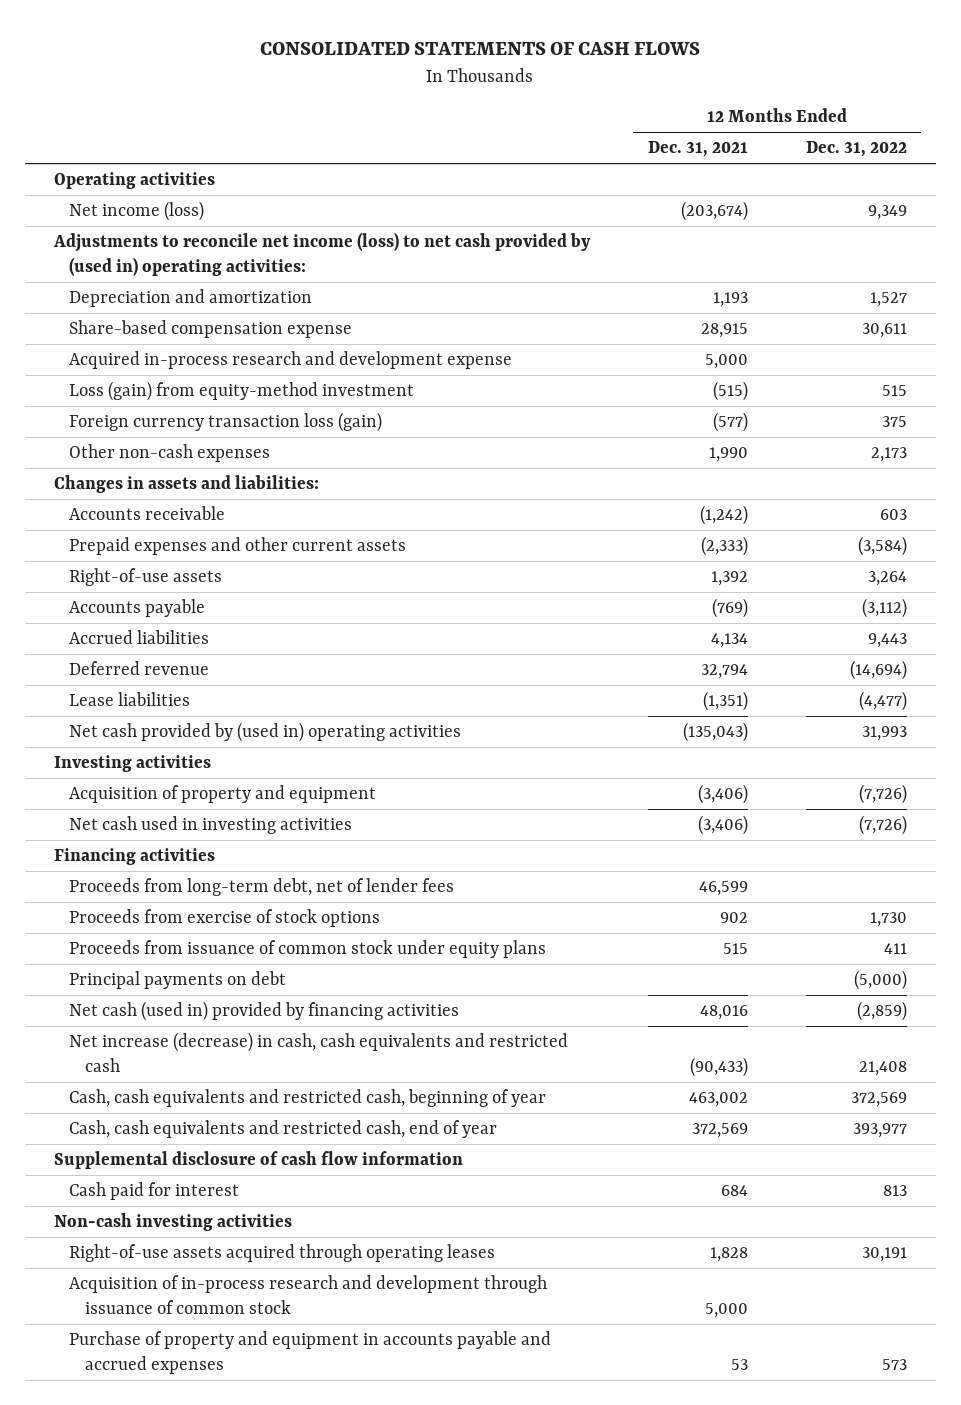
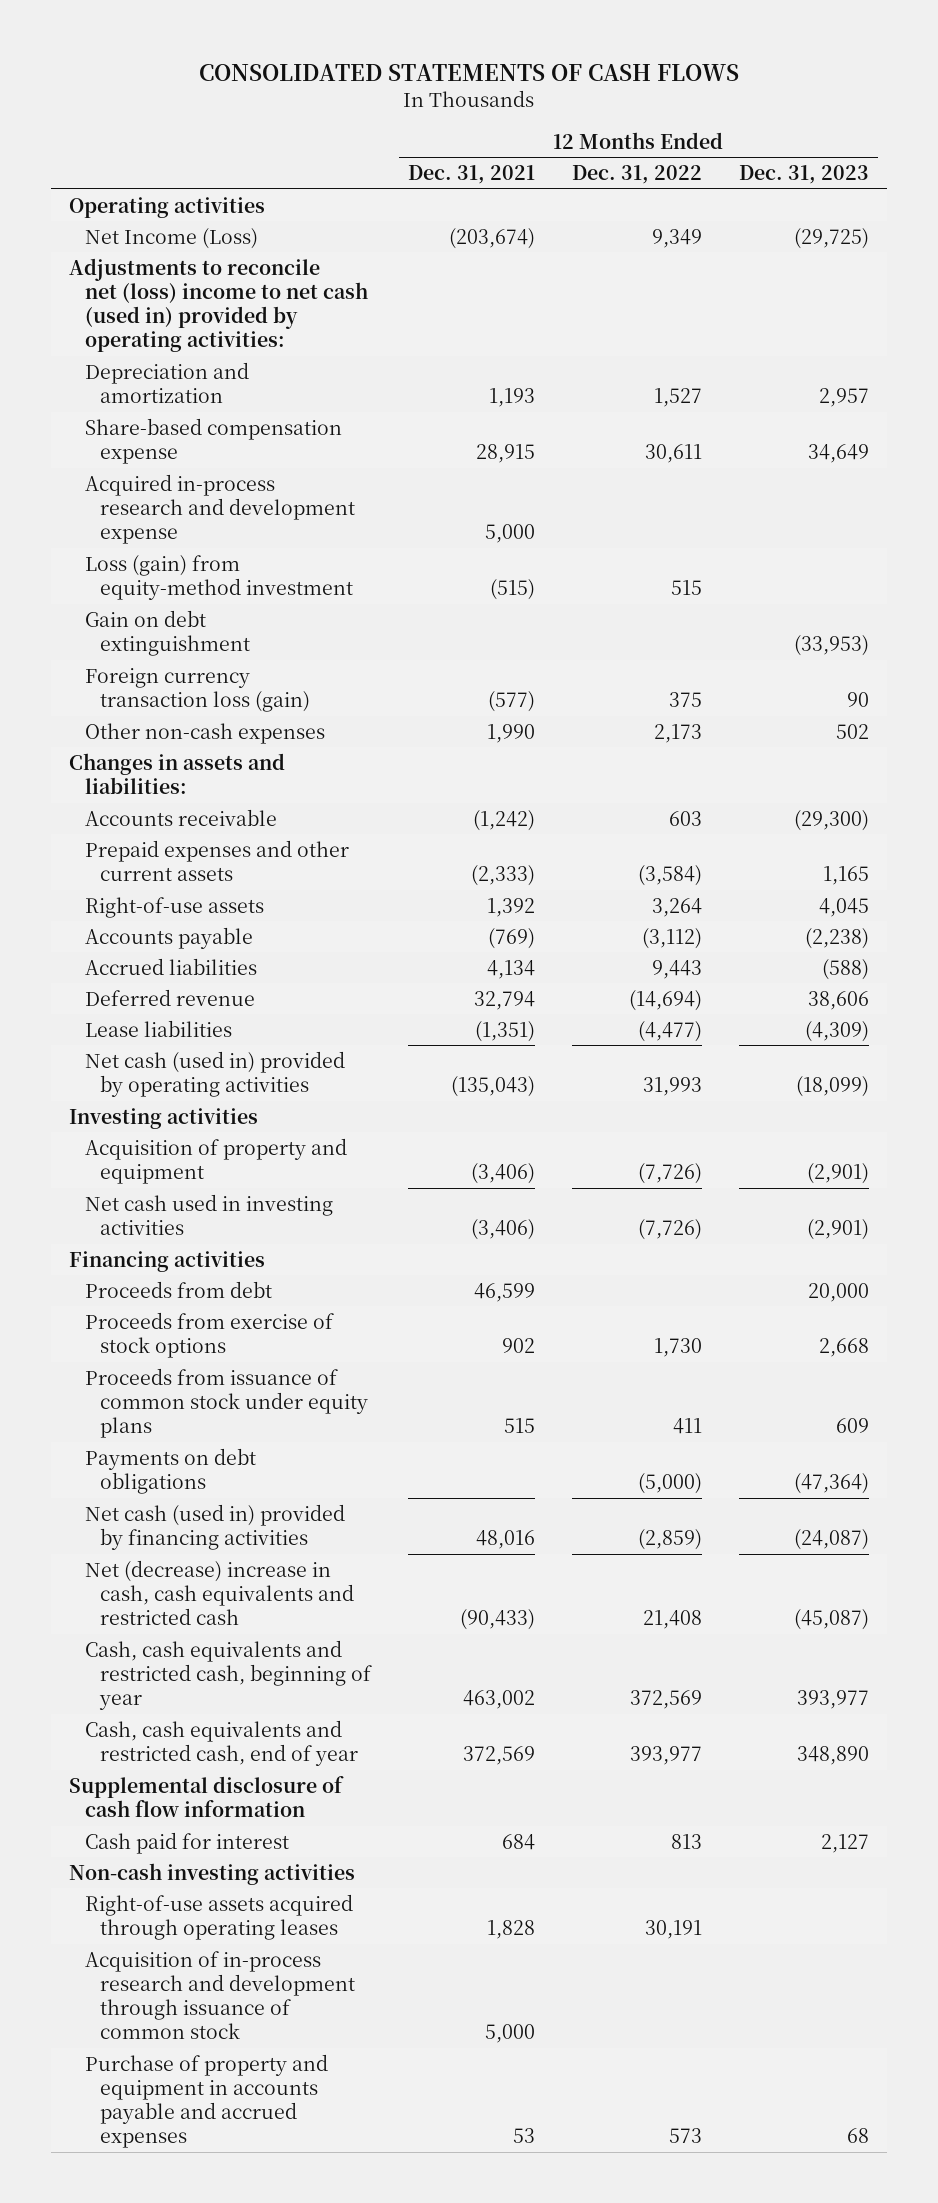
- | 12 Months Ended Dec. 31, 2021 | 12 Months Ended Dec. 31, 2022
+ | 12 Months Ended Dec. 31, 2021 | 12 Months Ended Dec. 31, 2022 | 12 Months Ended Dec. 31, 2023
- Net income (loss) | (203,674) | 9,349
- Adjustments to reconcile net income (loss) to net cash provided by (used in) operating activities:
+ Net Income (Loss) | (203,674) | 9,349 | (29,725)
+ Adjustments to reconcile net (loss) income to net cash (used in) provided by operating activities:
+ Gain on debt extinguishment | | | (33,953)
- Net cash provided by (used in) operating activities | (135,043) | 31,993
+ Net cash (used in) provided by operating activities | (135,043) | 31,993 | (18,099)
- Proceeds from long-term debt, net of lender fees | 46,599 |
+ Proceeds from debt | 46,599 | | 20,000
- Principal payments on debt | | (5,000)
+ Payments on debt obligations | | (5,000) | (47,364)
- Net increase (decrease) in cash, cash equivalents and restricted cash | (90,433) | 21,408
+ Net (decrease) increase in cash, cash equivalents and restricted cash | (90,433) | 21,408 | (45,087)

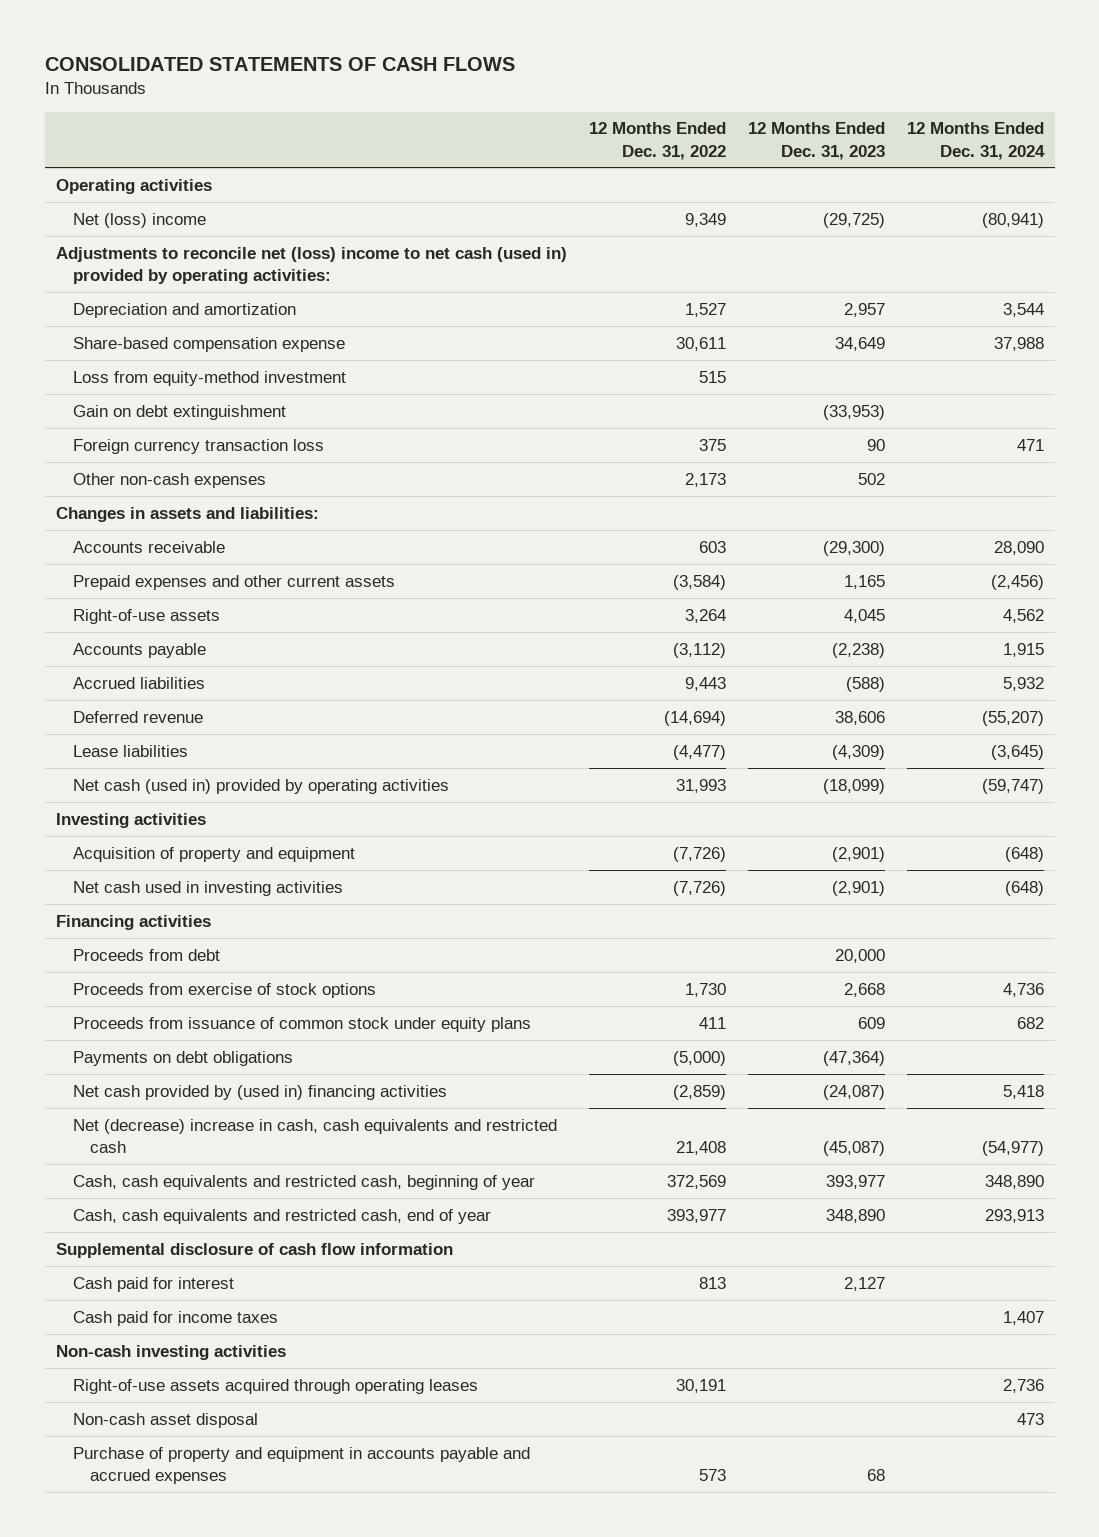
- | 12 Months Ended Dec. 31, 2021 | 12 Months Ended Dec. 31, 2022 | 12 Months Ended Dec. 31, 2023
+ | 12 Months Ended Dec. 31, 2022 | 12 Months Ended Dec. 31, 2023 | 12 Months Ended Dec. 31, 2024
- Net Income (Loss) | (203,674) | 9,349 | (29,725)
+ Net (loss) income | 9,349 | (29,725) | (80,941)
- Acquired in-process research and development expense | 5,000 | |
- Loss (gain) from equity-method investment | (515) | 515 |
+ Loss from equity-method investment | 515 | |
- Foreign currency transaction loss (gain) | (577) | 375 | 90
+ Foreign currency transaction loss | 375 | 90 | 471
- Net cash (used in) provided by financing activities | 48,016 | (2,859) | (24,087)
+ Net cash provided by (used in) financing activities | (2,859) | (24,087) | 5,418
+ Cash paid for income taxes | | | 1,407
- Acquisition of in-process research and development through issuance of common stock | 5,000 | |
+ Non-cash asset disposal | | | 473

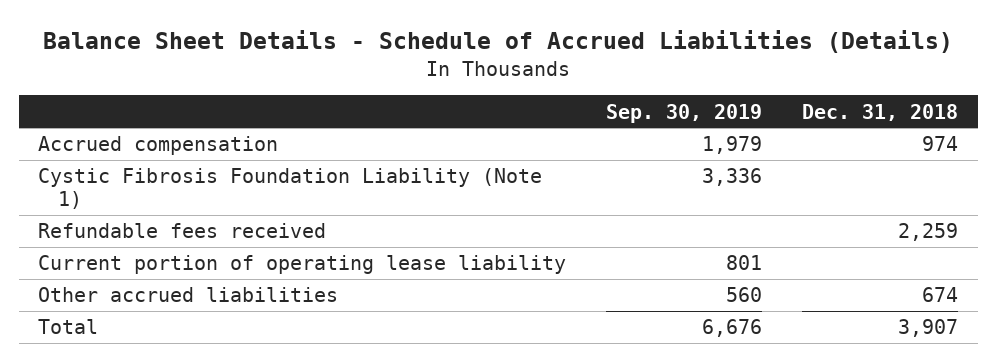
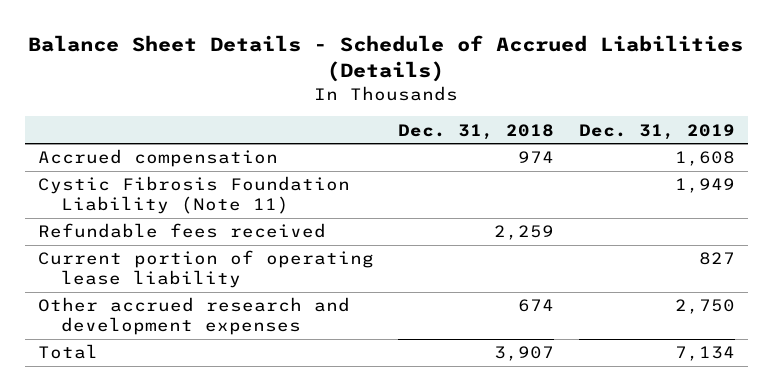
- | Sep. 30, 2019 | Dec. 31, 2018
+ | Dec. 31, 2018 | Dec. 31, 2019
- Cystic Fibrosis Foundation Liability (Note 1) | 3,336 |
+ Cystic Fibrosis Foundation Liability (Note 11) | | 1,949
- Other accrued liabilities | 560 | 674
+ Other accrued research and development expenses | 674 | 2,750

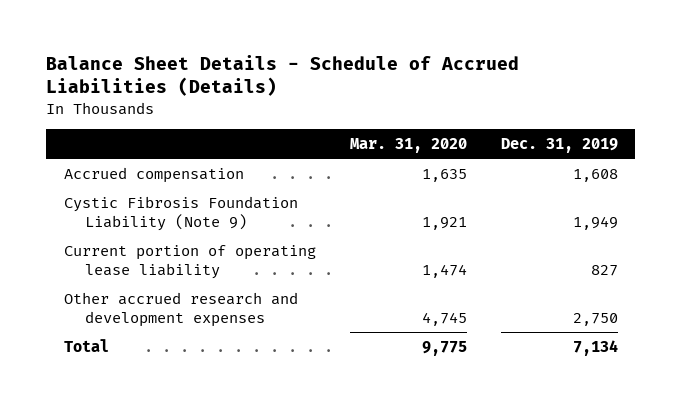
- | Dec. 31, 2018 | Dec. 31, 2019
+ | Mar. 31, 2020 | Dec. 31, 2019
- Cystic Fibrosis Foundation Liability (Note 11) | | 1,949
- Refundable fees received | 2,259 |
+ Cystic Fibrosis Foundation Liability (Note 9) | 1,921 | 1,949

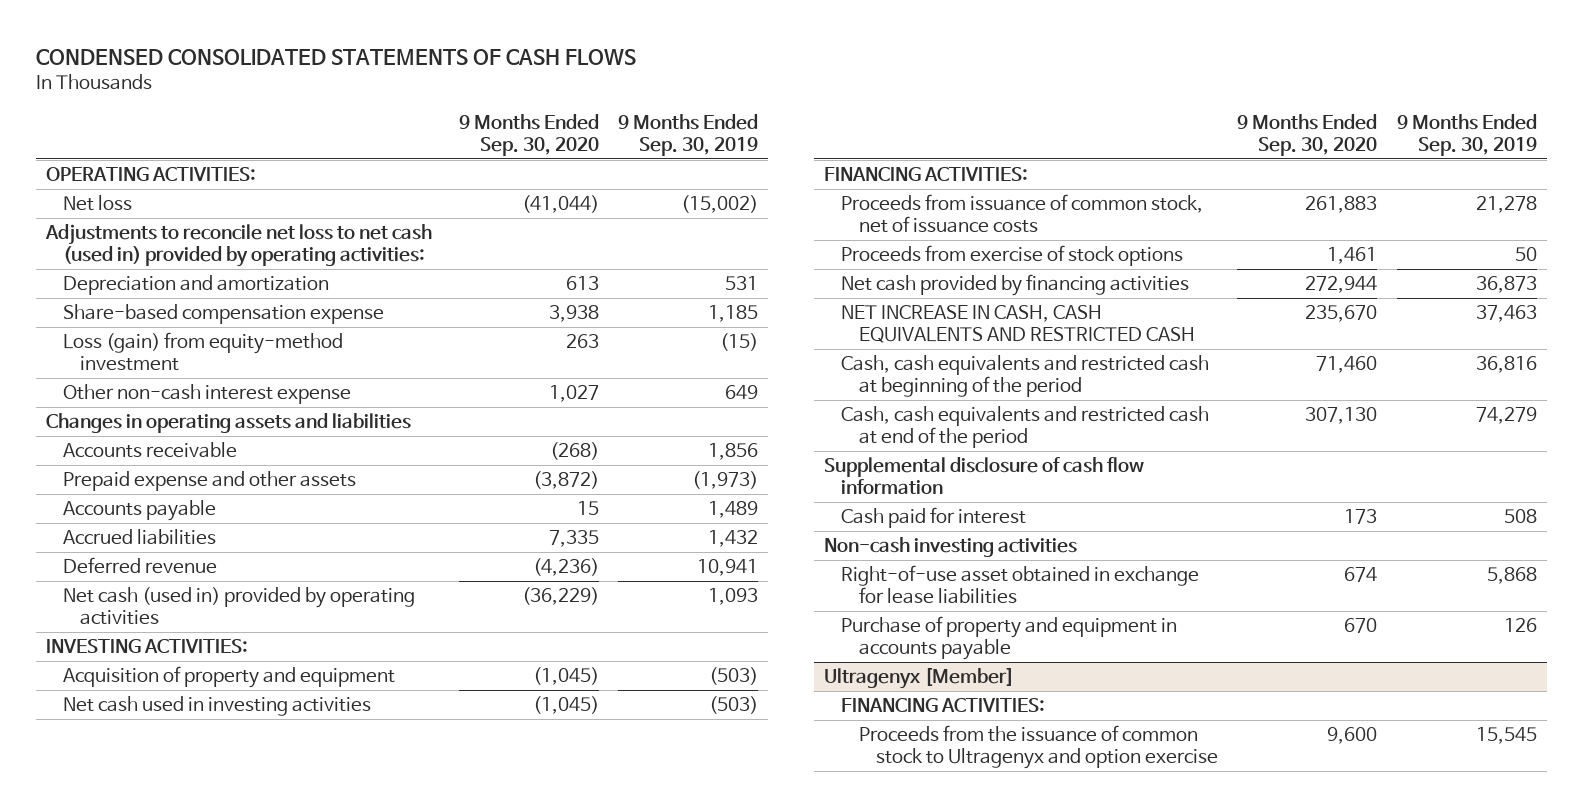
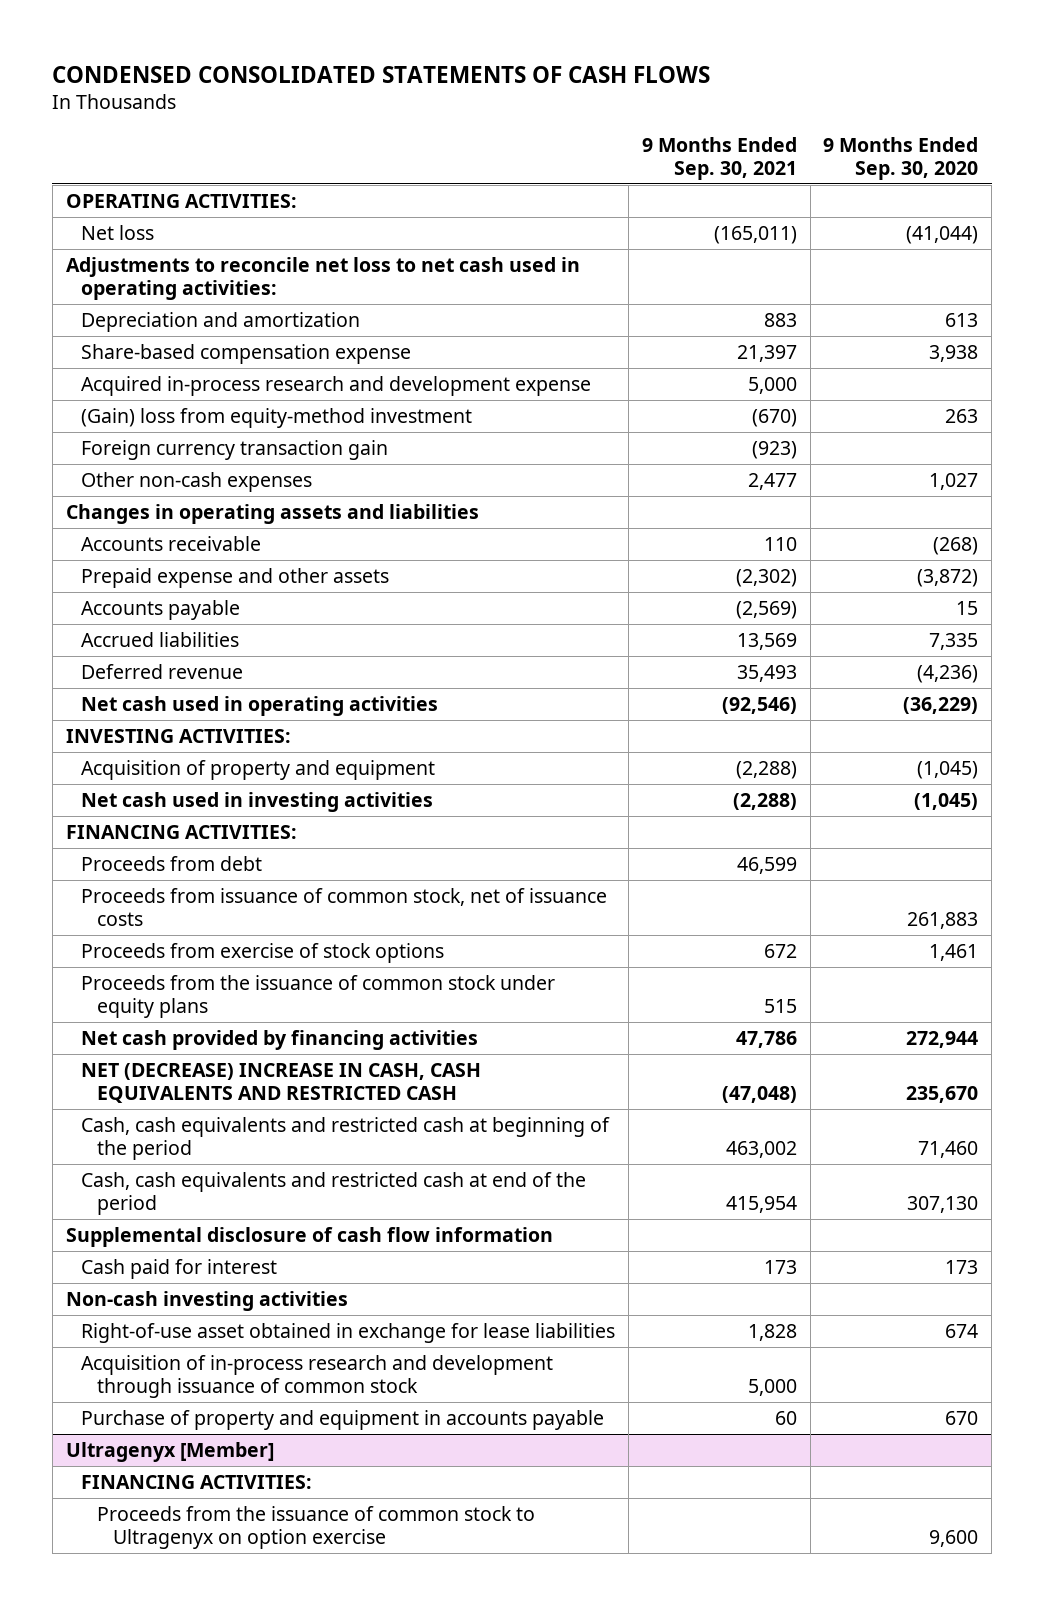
- | 9 Months Ended Sep. 30, 2020 | 9 Months Ended Sep. 30, 2019
+ | 9 Months Ended Sep. 30, 2021 | 9 Months Ended Sep. 30, 2020
- Adjustments to reconcile net loss to net cash (used in) provided by operating activities:
+ Adjustments to reconcile net loss to net cash used in operating activities:
- Loss (gain) from equity-method investment | 263 | (15)
- Other non-cash interest expense | 1,027 | 649
+ Acquired in-process research and development expense | 5,000 |
+ (Gain) loss from equity-method investment | (670) | 263
+ Foreign currency transaction gain | (923) |
+ Other non-cash expenses | 2,477 | 1,027
- Net cash (used in) provided by operating activities | (36,229) | 1,093
+ Net cash used in operating activities | (92,546) | (36,229)
+ Proceeds from debt | 46,599 |
+ Proceeds from the issuance of common stock under equity plans | 515 |
- NET INCREASE IN CASH, CASH EQUIVALENTS AND RESTRICTED CASH | 235,670 | 37,463
+ NET (DECREASE) INCREASE IN CASH, CASH EQUIVALENTS AND RESTRICTED CASH | (47,048) | 235,670
+ Acquisition of in-process research and development through issuance of common stock | 5,000 |
@ Ultragenyx [Member]
- Proceeds from the issuance of common stock to Ultragenyx and option exercise | 9,600 | 15,545
+ Proceeds from the issuance of common stock to Ultragenyx on option exercise | | 9,600

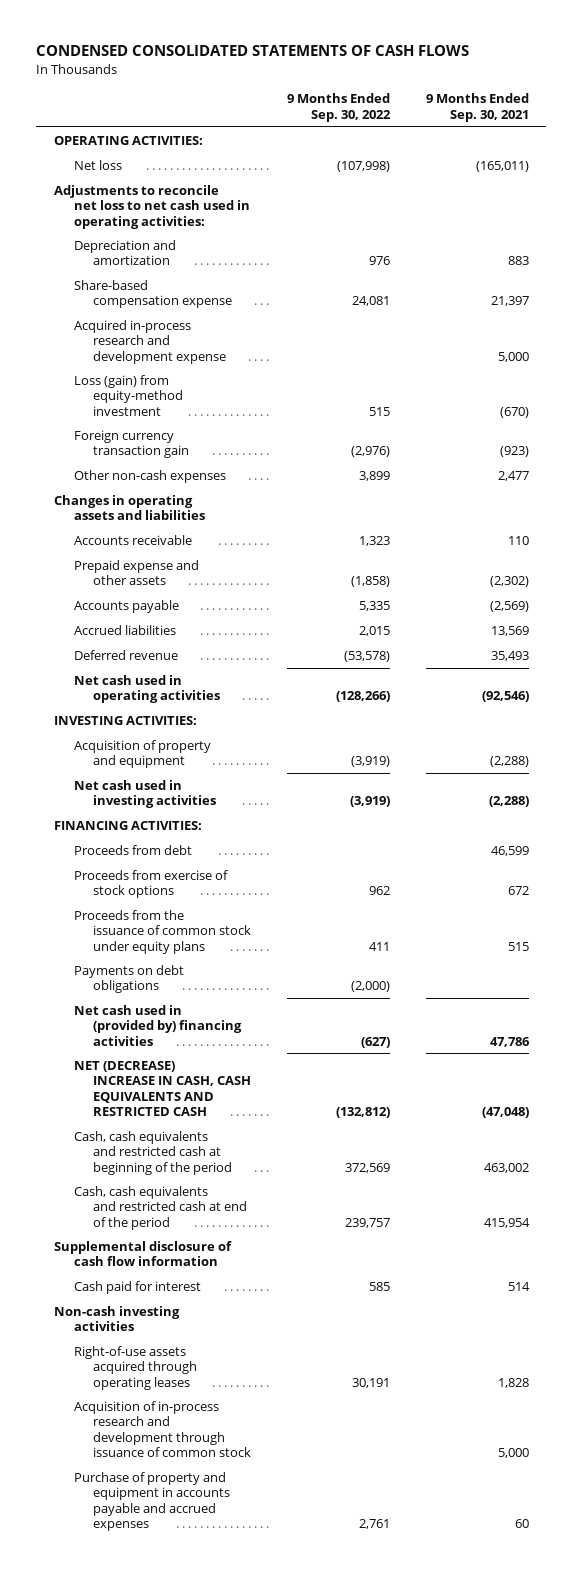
- | 9 Months Ended Sep. 30, 2021 | 9 Months Ended Sep. 30, 2020
+ | 9 Months Ended Sep. 30, 2022 | 9 Months Ended Sep. 30, 2021
- (Gain) loss from equity-method investment | (670) | 263
+ Loss (gain) from equity-method investment | 515 | (670)
- Proceeds from issuance of common stock, net of issuance costs | | 261,883
- Net cash provided by financing activities | 47,786 | 272,944
+ Payments on debt obligations | (2,000) |
+ Net cash used in (provided by) financing activities | (627) | 47,786
- Cash paid for interest | 173 | 173
+ Cash paid for interest | 585 | 514
- Right-of-use asset obtained in exchange for lease liabilities | 1,828 | 674
+ Right-of-use assets acquired through operating leases | 30,191 | 1,828
- Purchase of property and equipment in accounts payable | 60 | 670
- Ultragenyx [Member]
- FINANCING ACTIVITIES:
- Proceeds from the issuance of common stock to Ultragenyx on option exercise | | 9,600
+ Purchase of property and equipment in accounts payable and accrued expenses | 2,761 | 60

